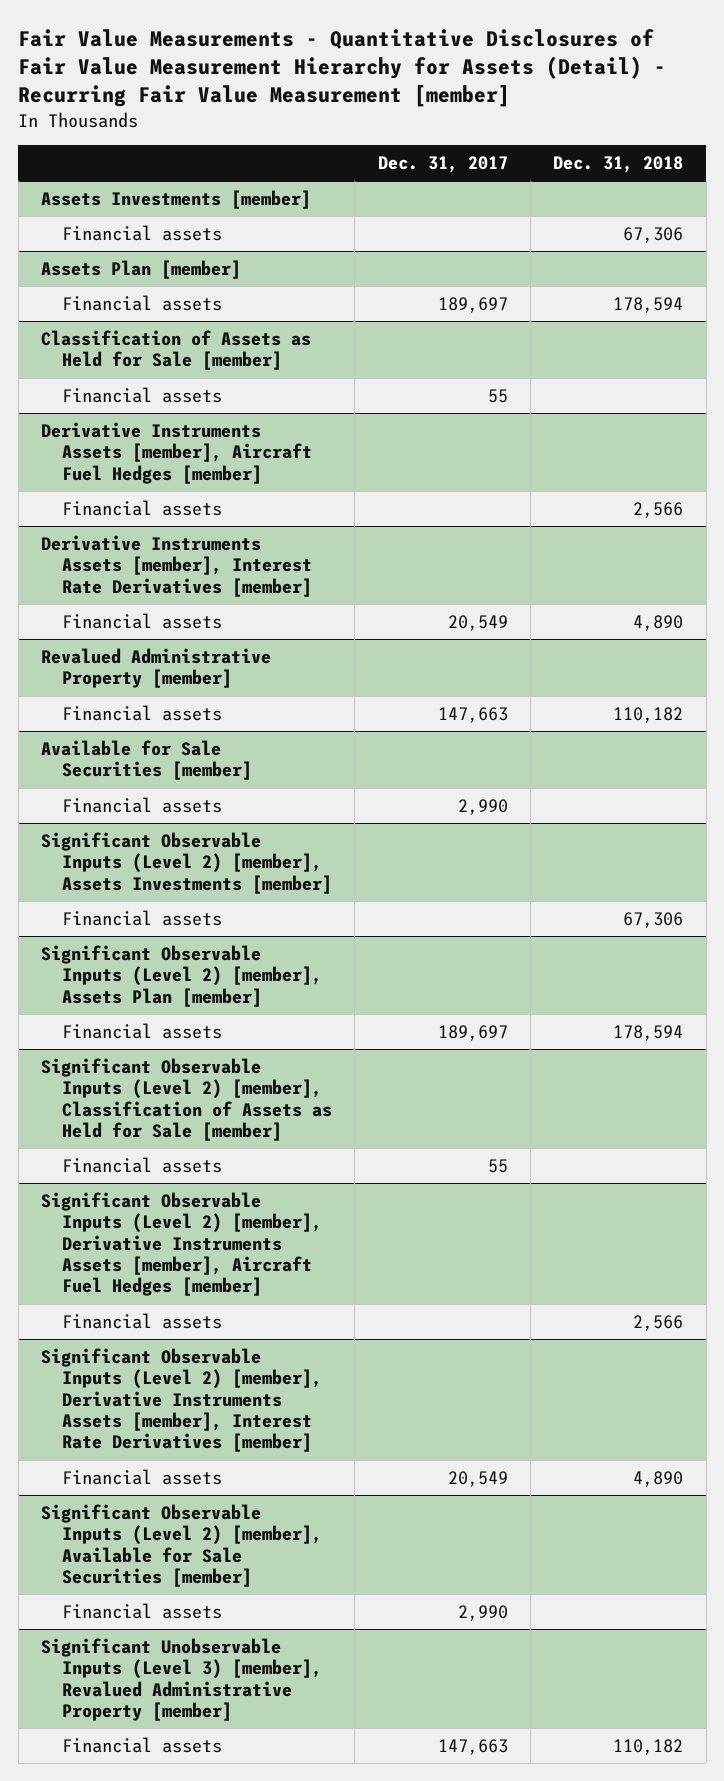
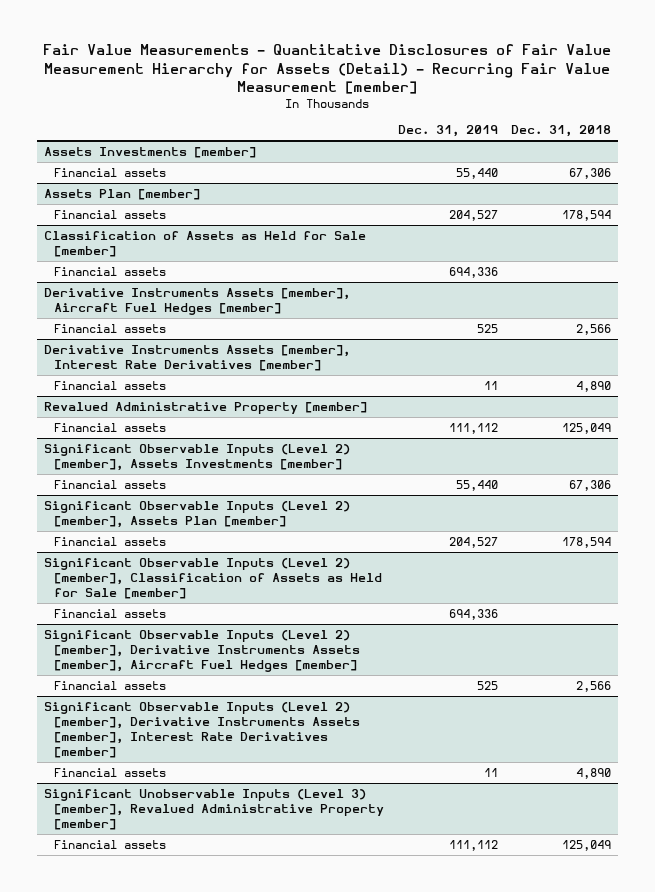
- | Dec. 31, 2017 | Dec. 31, 2018
+ | Dec. 31, 2019 | Dec. 31, 2018
@ Revalued Administrative Property [member]
- Financial assets | 147,663 | 110,182
- Available for Sale Securities [member]
- Financial assets | 2,990 |
@ Revalued Administrative Property [member]
+ Financial assets | 111,112 | 125,049
- Significant Observable Inputs (Level 2) [member], Available for Sale Securities [member]
- Financial assets | 2,990 |
@ Significant Unobservable Inputs (Level 3) [member], Revalued Administrative Property [member]
- Financial assets | 147,663 | 110,182
+ Financial assets | 111,112 | 125,049

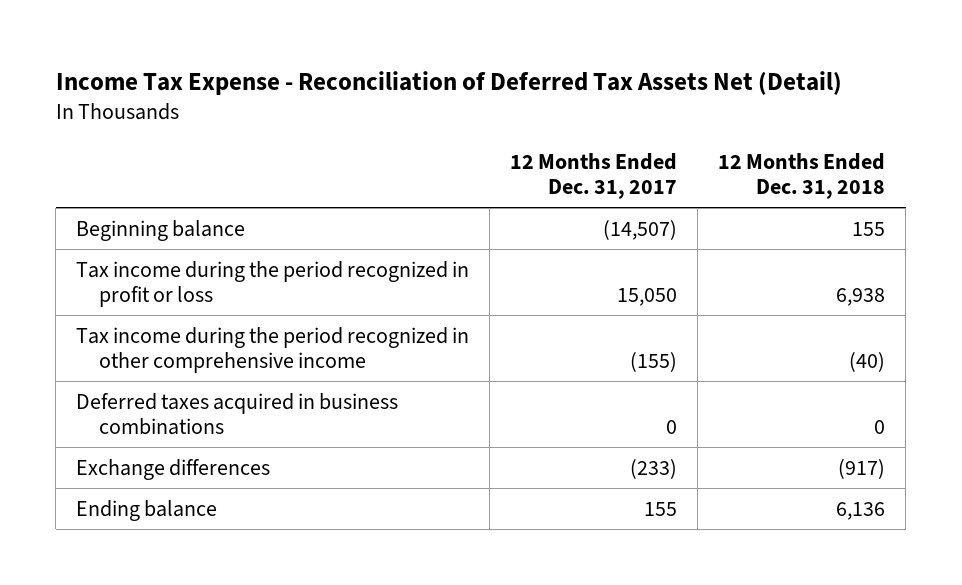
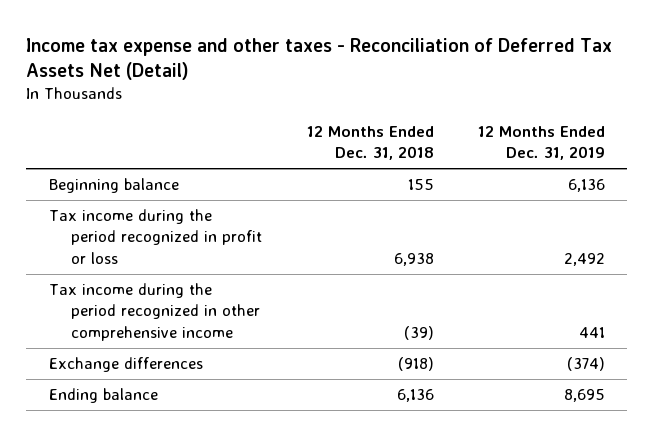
- Income Tax Expense - Reconciliation of Deferred Tax Assets Net (Detail)
+ Income tax expense and other taxes - Reconciliation of Deferred Tax Assets Net (Detail)
- | 12 Months Ended Dec. 31, 2017 | 12 Months Ended Dec. 31, 2018
+ | 12 Months Ended Dec. 31, 2018 | 12 Months Ended Dec. 31, 2019
- Tax income during the period recognized in other comprehensive income | (155) | (40)
- Deferred taxes acquired in business combinations | 0 | 0
- Exchange differences | (233) | (917)
+ Tax income during the period recognized in other comprehensive income | (39) | 441
+ Exchange differences | (918) | (374)

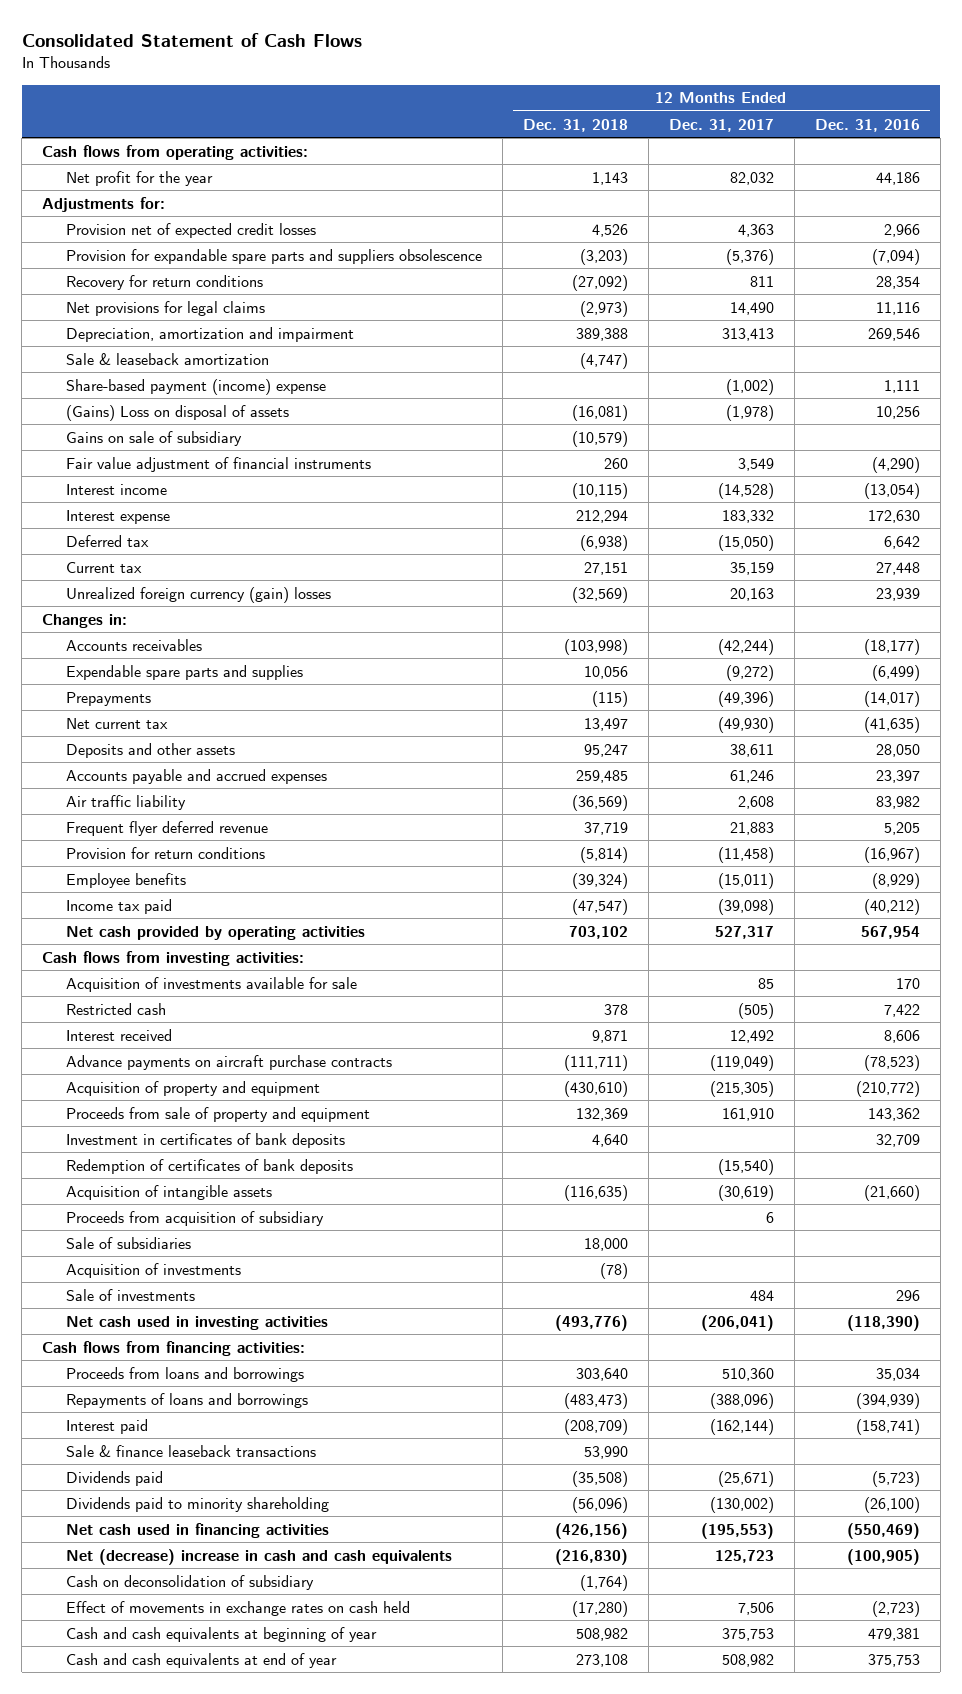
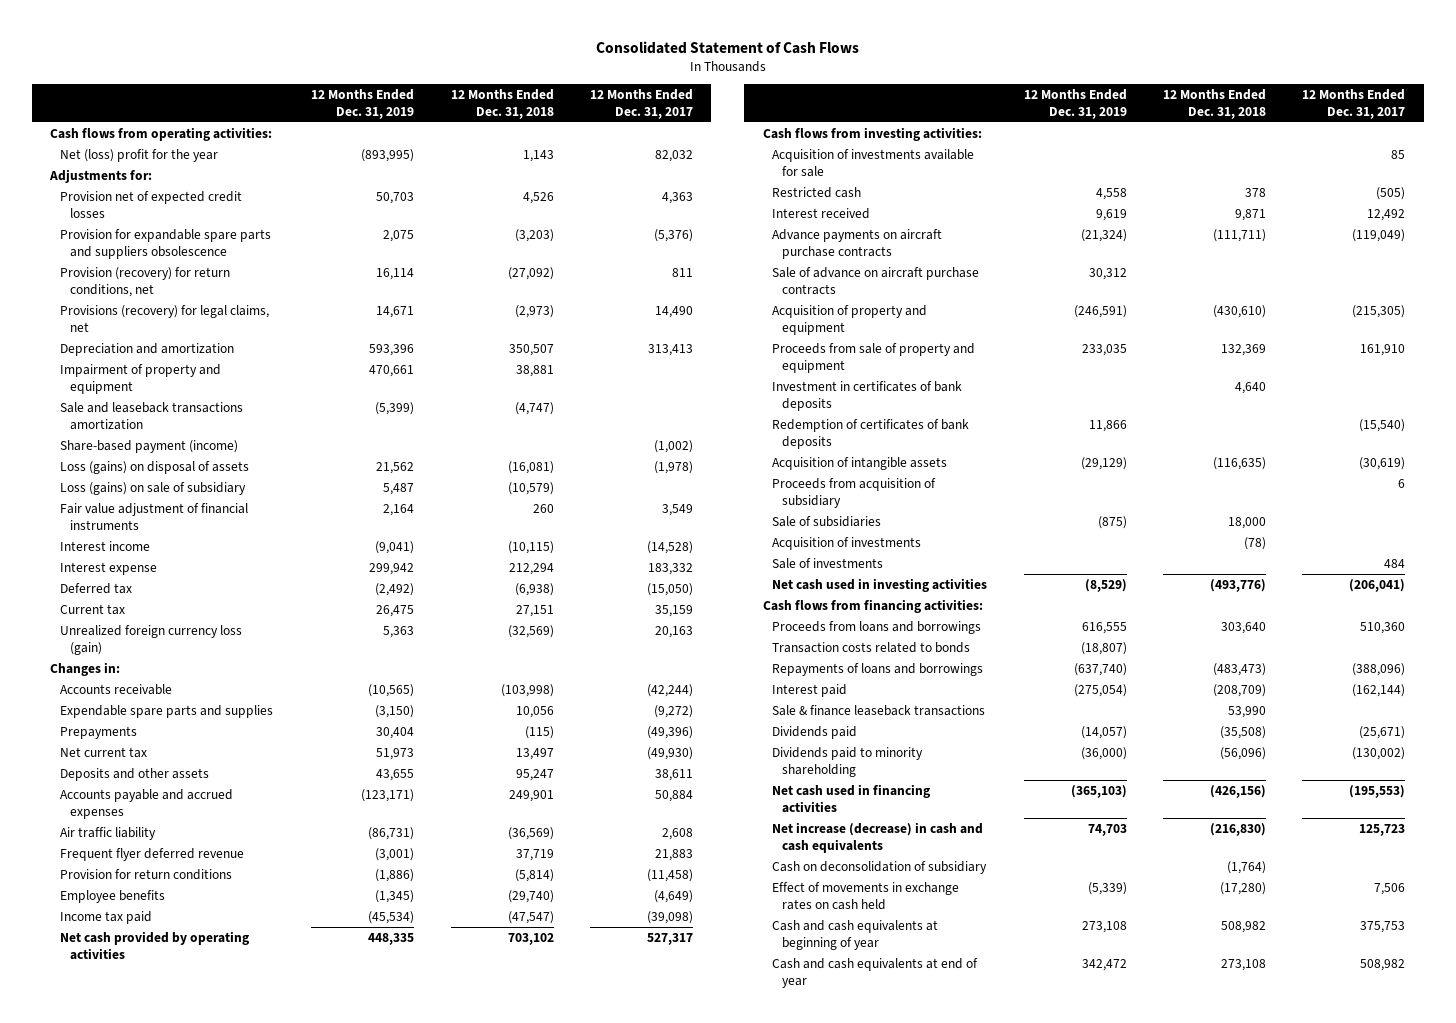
- | 12 Months Ended Dec. 31, 2018 | 12 Months Ended Dec. 31, 2017 | 12 Months Ended Dec. 31, 2016
+ | 12 Months Ended Dec. 31, 2019 | 12 Months Ended Dec. 31, 2018 | 12 Months Ended Dec. 31, 2017
- Net profit for the year | 1,143 | 82,032 | 44,186
+ Net (loss) profit for the year | (893,995) | 1,143 | 82,032
- Recovery for return conditions | (27,092) | 811 | 28,354
- Net provisions for legal claims | (2,973) | 14,490 | 11,116
- Depreciation, amortization and impairment | 389,388 | 313,413 | 269,546
- Sale & leaseback amortization | (4,747) | |
- Share-based payment (income) expense | | (1,002) | 1,111
- (Gains) Loss on disposal of assets | (16,081) | (1,978) | 10,256
- Gains on sale of subsidiary | (10,579) | |
+ Provision (recovery) for return conditions, net | 16,114 | (27,092) | 811
+ Provisions (recovery) for legal claims, net | 14,671 | (2,973) | 14,490
+ Depreciation and amortization | 593,396 | 350,507 | 313,413
+ Impairment of property and equipment | 470,661 | 38,881 |
+ Sale and leaseback transactions amortization | (5,399) | (4,747) |
+ Share-based payment (income) | | | (1,002)
+ Loss (gains) on disposal of assets | 21,562 | (16,081) | (1,978)
+ Loss (gains) on sale of subsidiary | 5,487 | (10,579) |
- Unrealized foreign currency (gain) losses | (32,569) | 20,163 | 23,939
+ Unrealized foreign currency loss (gain) | 5,363 | (32,569) | 20,163
- Accounts receivables | (103,998) | (42,244) | (18,177)
+ Accounts receivable | (10,565) | (103,998) | (42,244)
- Accounts payable and accrued expenses | 259,485 | 61,246 | 23,397
+ Accounts payable and accrued expenses | (123,171) | 249,901 | 50,884
- Employee benefits | (39,324) | (15,011) | (8,929)
+ Employee benefits | (1,345) | (29,740) | (4,649)
+ Sale of advance on aircraft purchase contracts | 30,312 | |
+ Transaction costs related to bonds | (18,807) | |
- Net (decrease) increase in cash and cash equivalents | (216,830) | 125,723 | (100,905)
+ Net increase (decrease) in cash and cash equivalents | 74,703 | (216,830) | 125,723

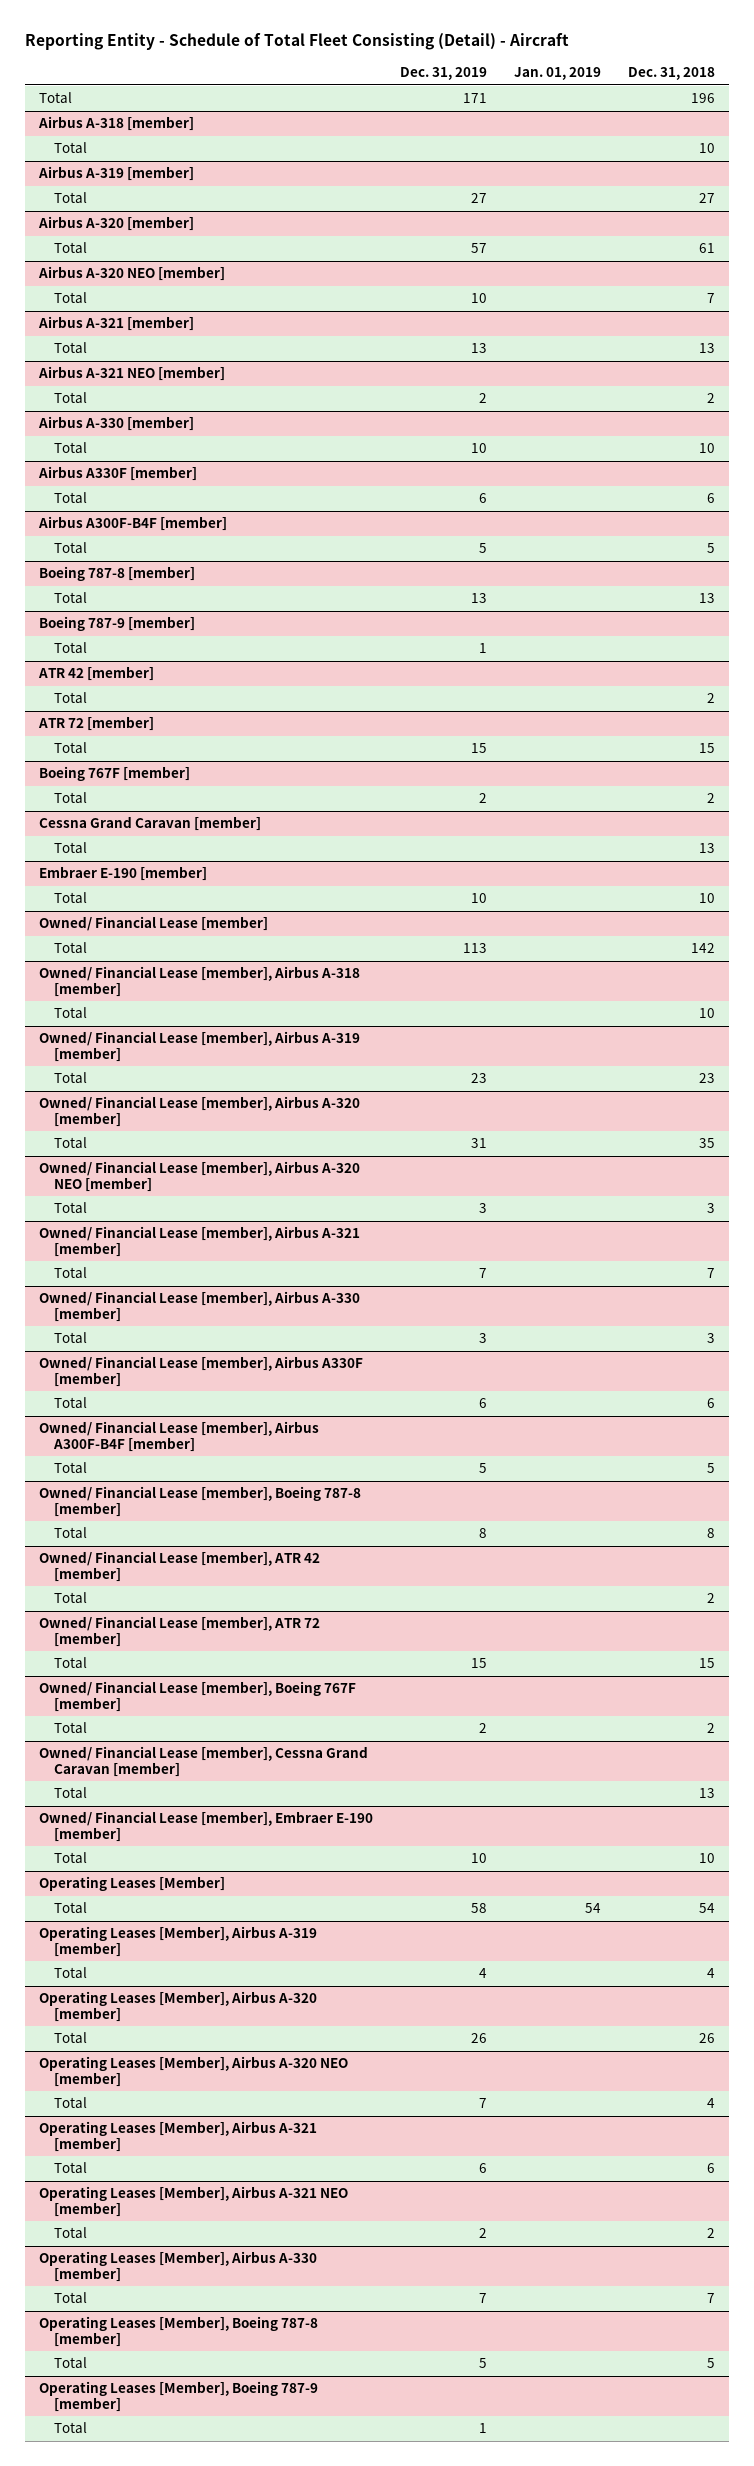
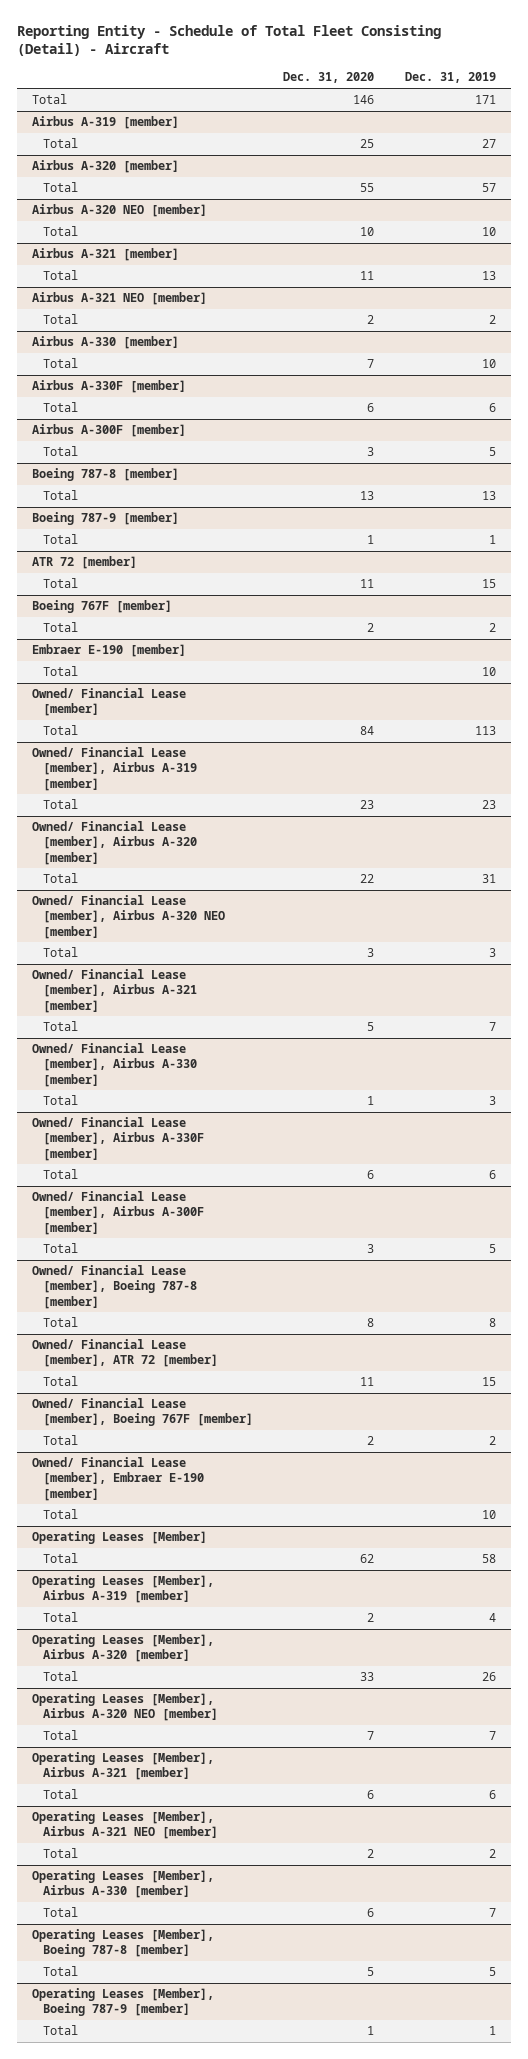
- | Dec. 31, 2019 | Jan. 01, 2019 | Dec. 31, 2018
+ | Dec. 31, 2020 | Dec. 31, 2019
- Airbus A-318 [member]
- Total | | | 10
- Airbus A330F [member]
+ Airbus A-330F [member]
- Airbus A300F-B4F [member]
+ Airbus A-300F [member]
- ATR 42 [member]
- Total | | | 2
- Cessna Grand Caravan [member]
- Total | | | 13
- Owned/ Financial Lease [member], Airbus A-318 [member]
- Total | | | 10
- Owned/ Financial Lease [member], Airbus A330F [member]
+ Owned/ Financial Lease [member], Airbus A-330F [member]
- Owned/ Financial Lease [member], Airbus A300F-B4F [member]
+ Owned/ Financial Lease [member], Airbus A-300F [member]
- Owned/ Financial Lease [member], ATR 42 [member]
- Total | | | 2
- Owned/ Financial Lease [member], Cessna Grand Caravan [member]
- Total | | | 13

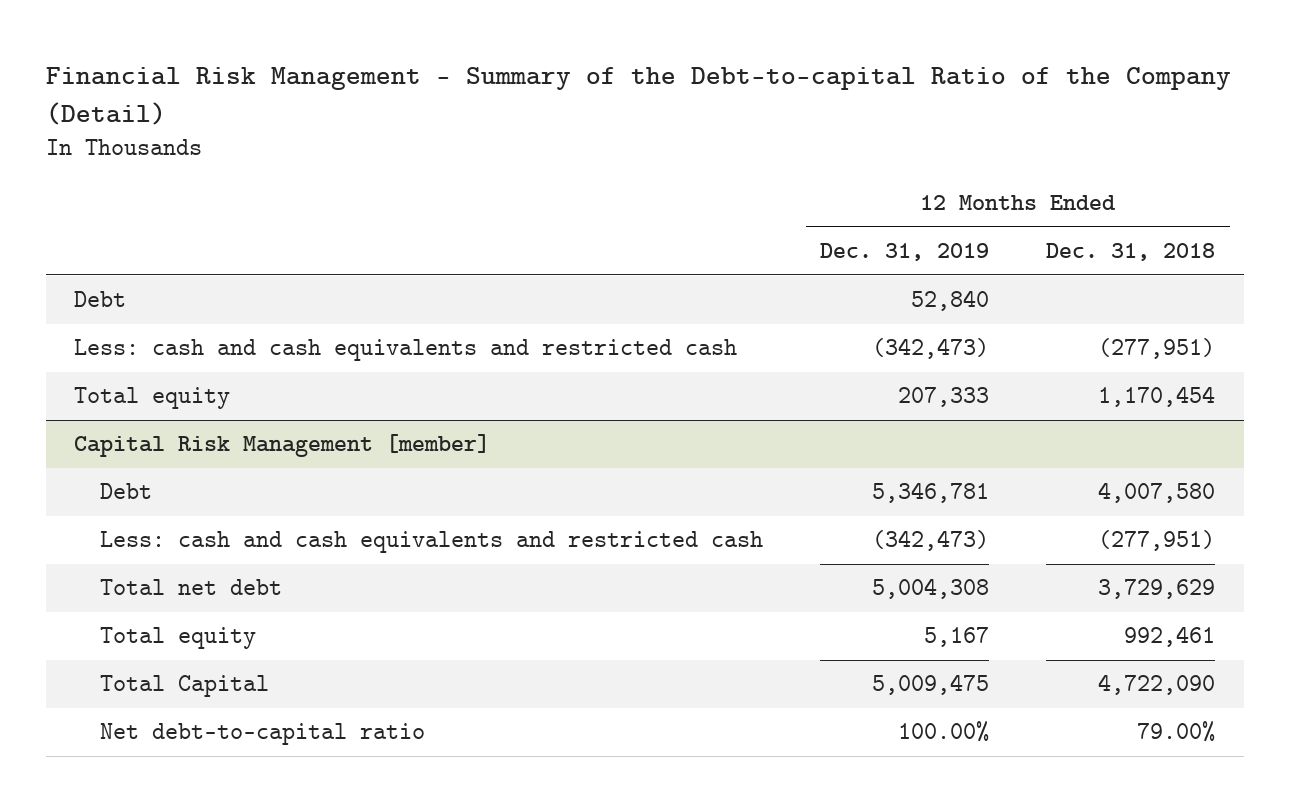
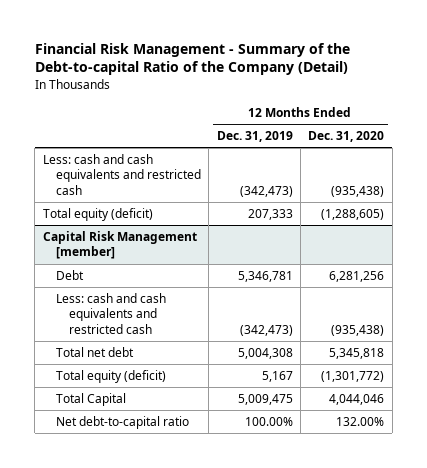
- | 12 Months Ended Dec. 31, 2019 | 12 Months Ended Dec. 31, 2018
+ | 12 Months Ended Dec. 31, 2019 | 12 Months Ended Dec. 31, 2020
- Debt | 52,840 |
- Total equity | 207,333 | 1,170,454
+ Total equity (deficit) | 207,333 | (1,288,605)
@ Capital Risk Management [member]
- Total equity | 5,167 | 992,461
+ Total equity (deficit) | 5,167 | (1,301,772)

